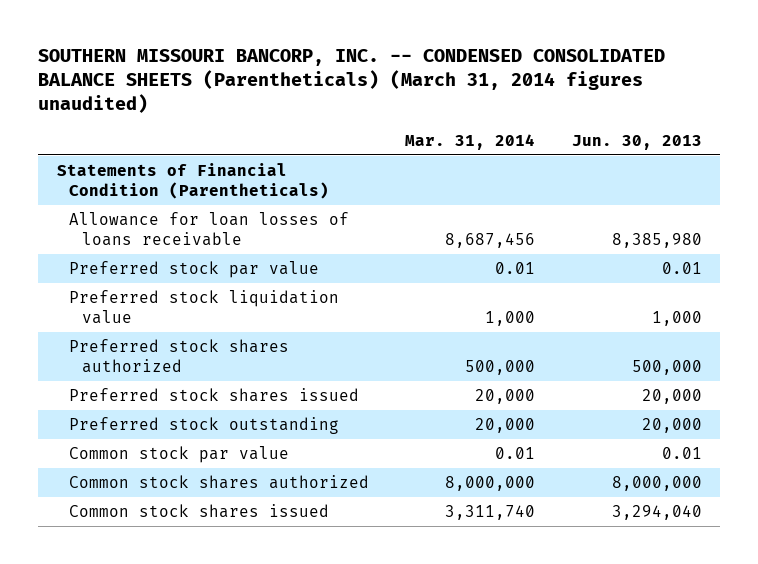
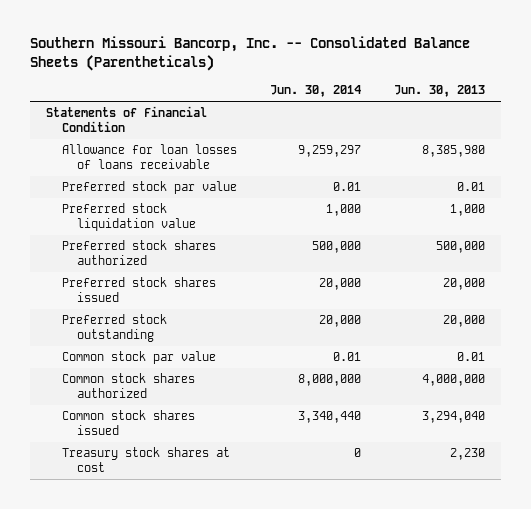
- SOUTHERN MISSOURI BANCORP, INC. -- CONDENSED CONSOLIDATED BALANCE SHEETS (Parentheticals) (March 31, 2014 figures unaudited)
+ Southern Missouri Bancorp, Inc. -- Consolidated Balance Sheets (Parentheticals)
- | Mar. 31, 2014 | Jun. 30, 2013
+ | Jun. 30, 2014 | Jun. 30, 2013
- Statements of Financial Condition (Parentheticals)
+ Statements of Financial Condition
- Common stock shares authorized | 8,000,000 | 8,000,000
+ Common stock shares authorized | 8,000,000 | 4,000,000
+ Treasury stock shares at cost | 0 | 2,230

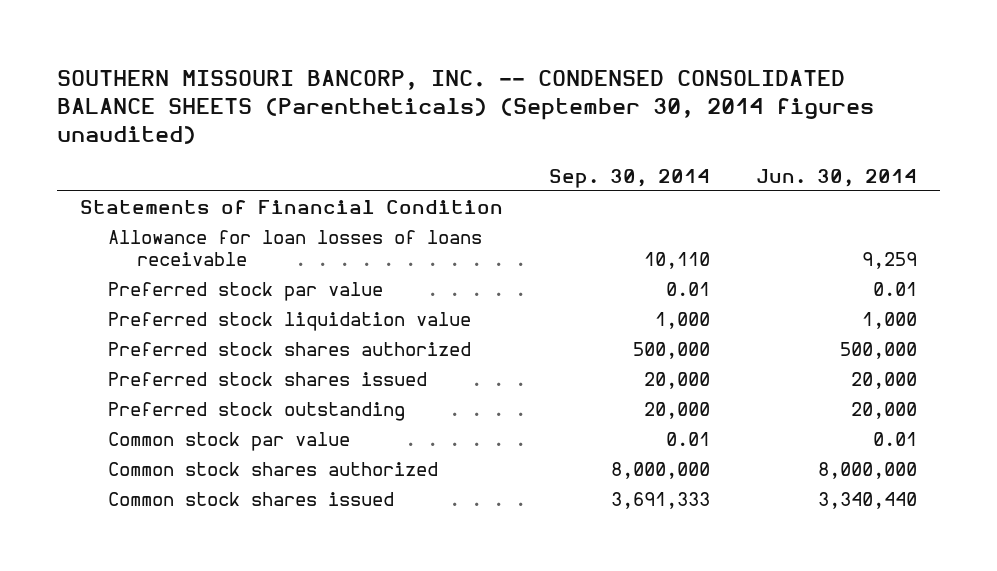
- Southern Missouri Bancorp, Inc. -- Consolidated Balance Sheets (Parentheticals)
+ SOUTHERN MISSOURI BANCORP, INC. -- CONDENSED CONSOLIDATED BALANCE SHEETS (Parentheticals) (September 30, 2014 figures unaudited)
- | Jun. 30, 2014 | Jun. 30, 2013
+ | Sep. 30, 2014 | Jun. 30, 2014
- Allowance for loan losses of loans receivable | 9,259,297 | 8,385,980
+ Allowance for loan losses of loans receivable | 10,110 | 9,259
- Treasury stock shares at cost | 0 | 2,230

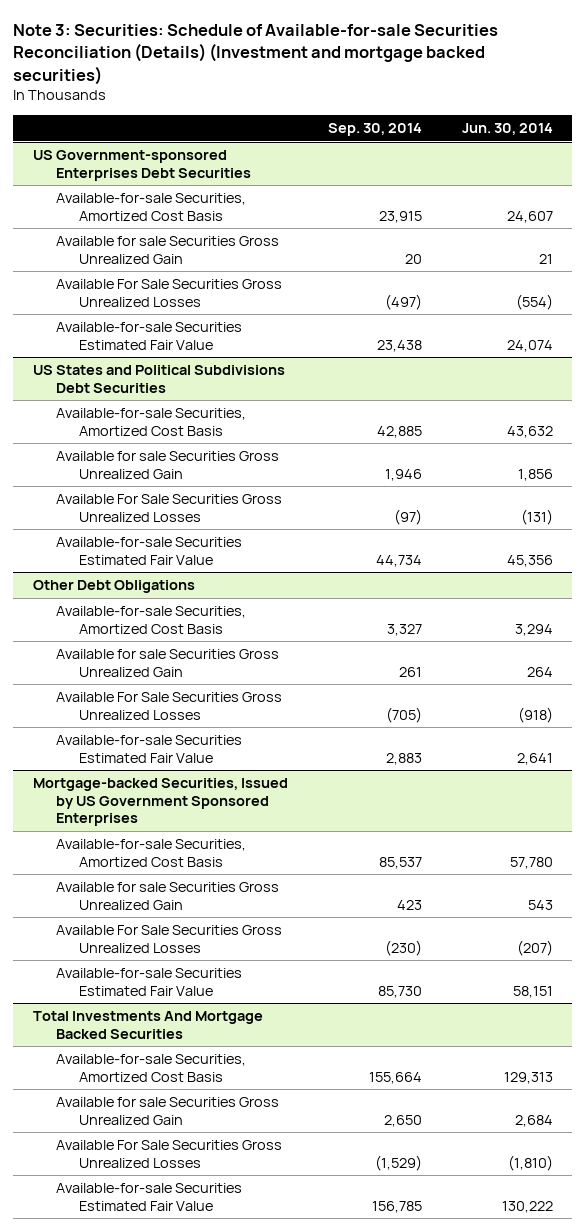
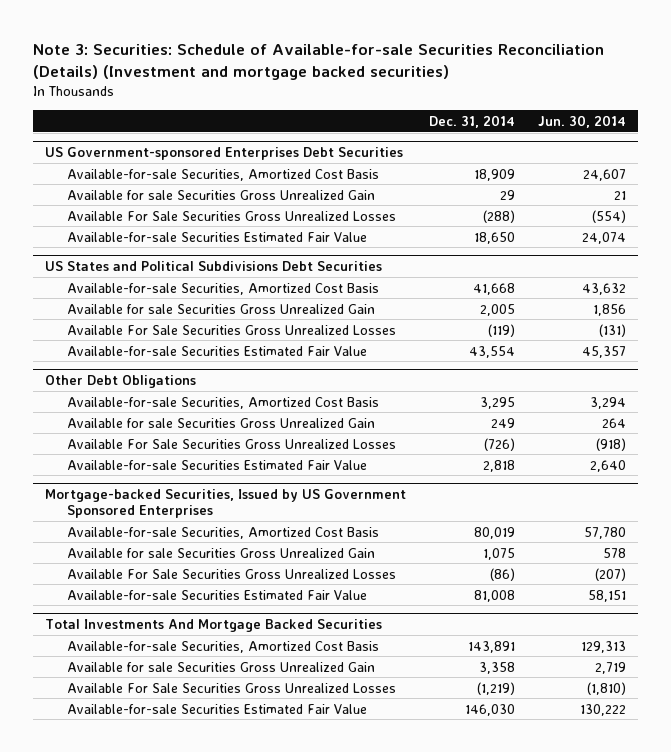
- | Sep. 30, 2014 | Jun. 30, 2014
+ | Dec. 31, 2014 | Jun. 30, 2014
@ US States and Political Subdivisions Debt Securities
- Available-for-sale Securities Estimated Fair Value | 44,734 | 45,356
+ Available-for-sale Securities Estimated Fair Value | 43,554 | 45,357
@ Other Debt Obligations
- Available-for-sale Securities Estimated Fair Value | 2,883 | 2,641
+ Available-for-sale Securities Estimated Fair Value | 2,818 | 2,640
@ Mortgage-backed Securities, Issued by US Government Sponsored Enterprises
- Available for sale Securities Gross Unrealized Gain | 423 | 543
+ Available for sale Securities Gross Unrealized Gain | 1,075 | 578
@ Total Investments And Mortgage Backed Securities
- Available for sale Securities Gross Unrealized Gain | 2,650 | 2,684
+ Available for sale Securities Gross Unrealized Gain | 3,358 | 2,719

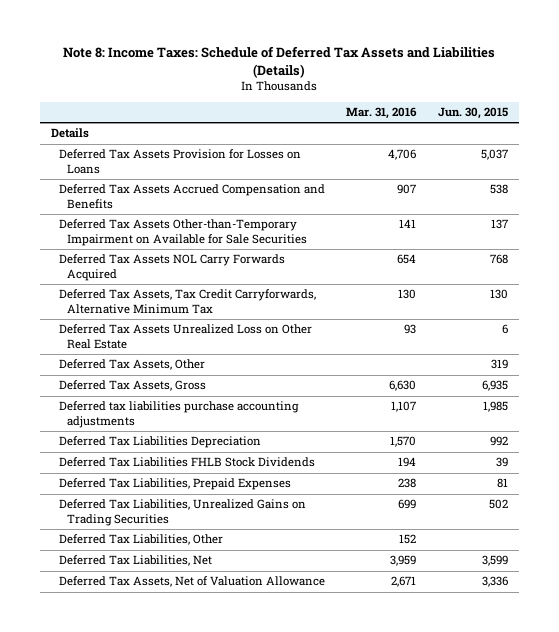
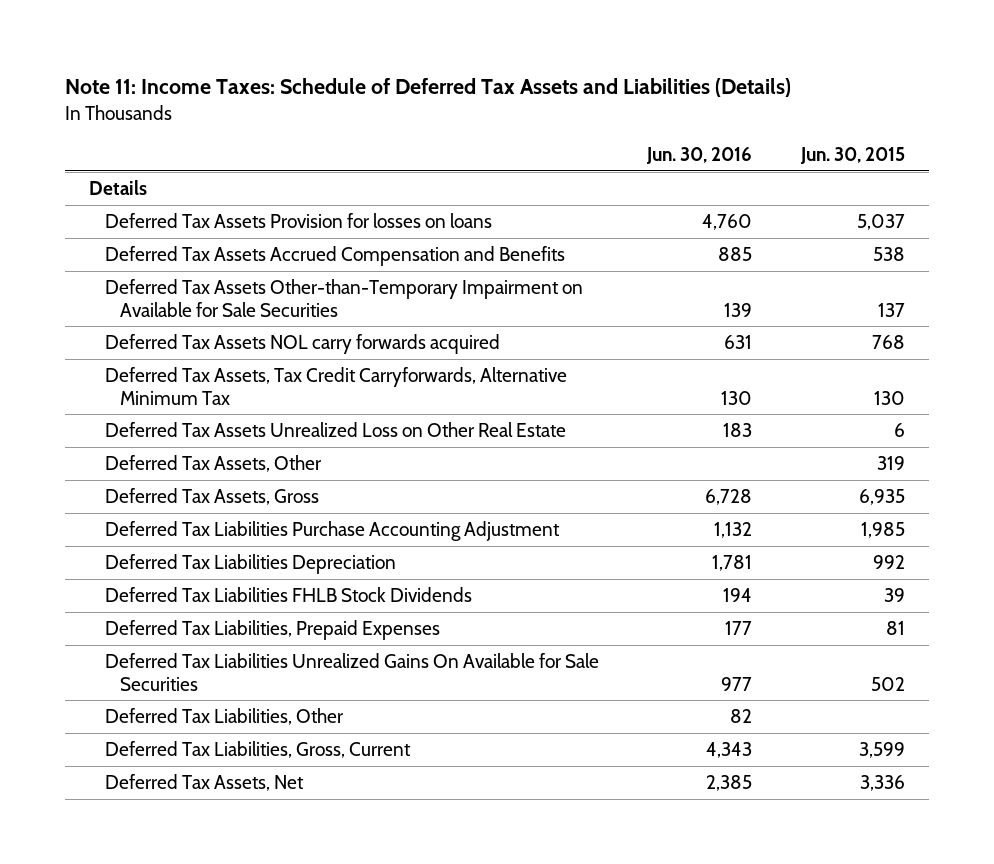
- Note 8: Income Taxes: Schedule of Deferred Tax Assets and Liabilities (Details)
+ Note 11: Income Taxes: Schedule of Deferred Tax Assets and Liabilities (Details)
- | Mar. 31, 2016 | Jun. 30, 2015
+ | Jun. 30, 2016 | Jun. 30, 2015
- Deferred Tax Assets Provision for Losses on Loans | 4,706 | 5,037
+ Deferred Tax Assets Provision for losses on loans | 4,760 | 5,037
- Deferred Tax Assets NOL Carry Forwards Acquired | 654 | 768
+ Deferred Tax Assets NOL carry forwards acquired | 631 | 768
- Deferred tax liabilities purchase accounting adjustments | 1,107 | 1,985
+ Deferred Tax Liabilities Purchase Accounting Adjustment | 1,132 | 1,985
- Deferred Tax Liabilities, Unrealized Gains on Trading Securities | 699 | 502
+ Deferred Tax Liabilities Unrealized Gains On Available for Sale Securities | 977 | 502
- Deferred Tax Liabilities, Net | 3,959 | 3,599
- Deferred Tax Assets, Net of Valuation Allowance | 2,671 | 3,336
+ Deferred Tax Liabilities, Gross, Current | 4,343 | 3,599
+ Deferred Tax Assets, Net | 2,385 | 3,336

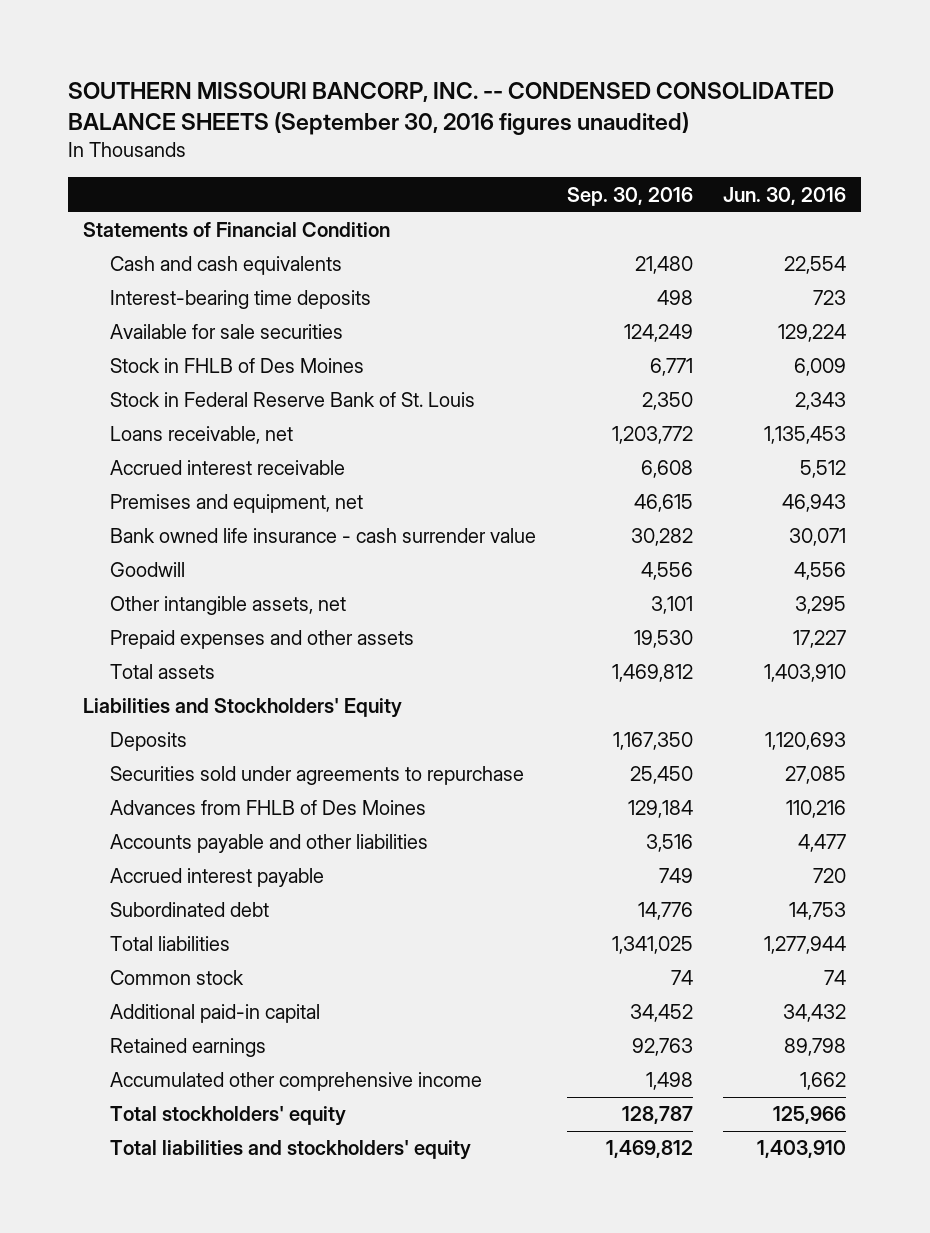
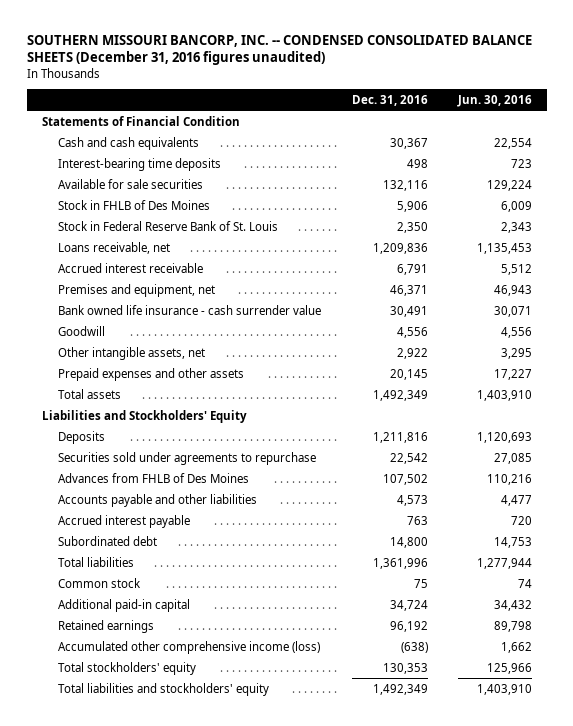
- SOUTHERN MISSOURI BANCORP, INC. -- CONDENSED CONSOLIDATED BALANCE SHEETS (September 30, 2016 figures unaudited)
+ SOUTHERN MISSOURI BANCORP, INC. -- CONDENSED CONSOLIDATED BALANCE SHEETS (December 31, 2016 figures unaudited)
- | Sep. 30, 2016 | Jun. 30, 2016
+ | Dec. 31, 2016 | Jun. 30, 2016
- Accumulated other comprehensive income | 1,498 | 1,662
+ Accumulated other comprehensive income (loss) | (638) | 1,662

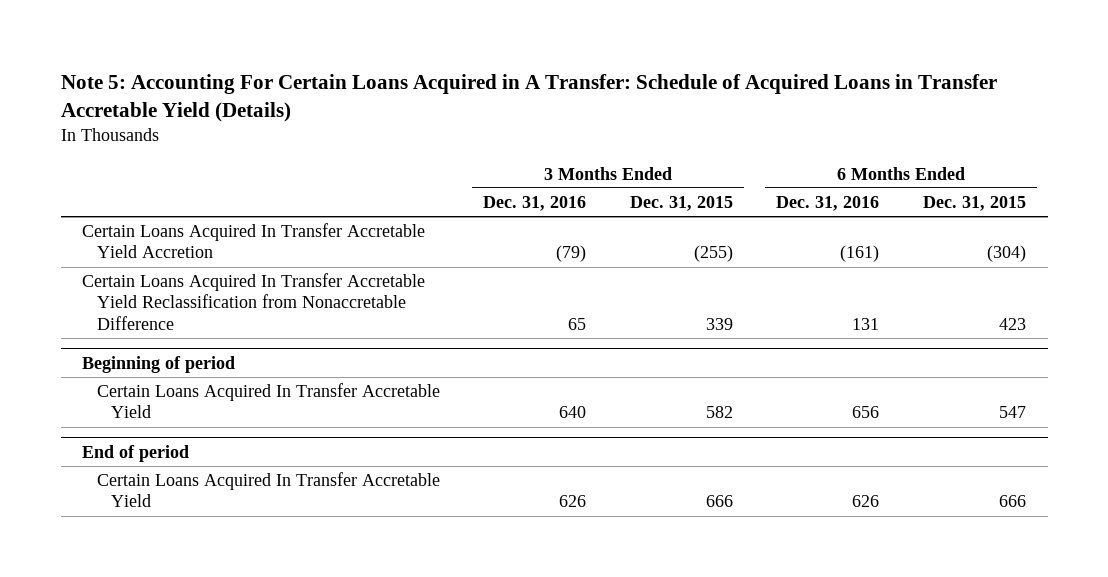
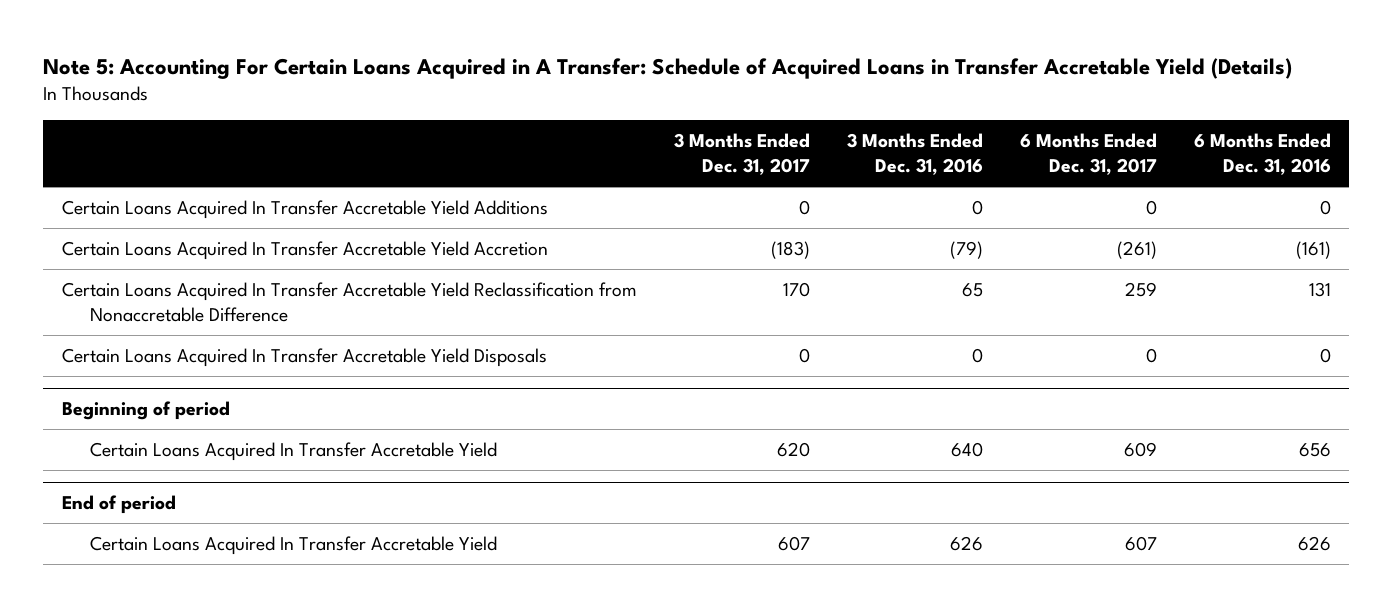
- | 3 Months Ended Dec. 31, 2016 | 3 Months Ended Dec. 31, 2015 | 6 Months Ended Dec. 31, 2016 | 6 Months Ended Dec. 31, 2015
+ | 3 Months Ended Dec. 31, 2017 | 3 Months Ended Dec. 31, 2016 | 6 Months Ended Dec. 31, 2017 | 6 Months Ended Dec. 31, 2016
+ Certain Loans Acquired In Transfer Accretable Yield Additions | 0 | 0 | 0 | 0
+ Certain Loans Acquired In Transfer Accretable Yield Disposals | 0 | 0 | 0 | 0

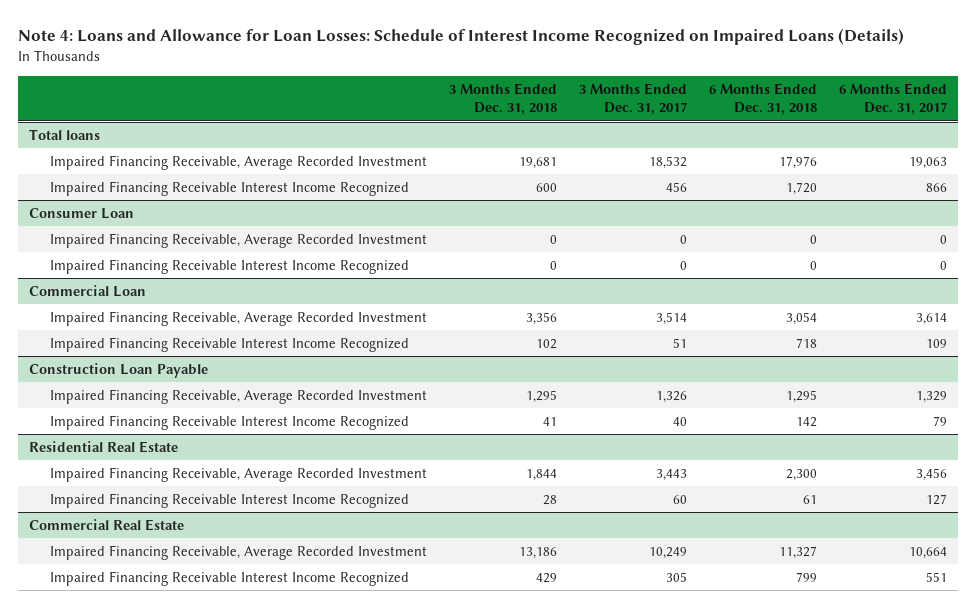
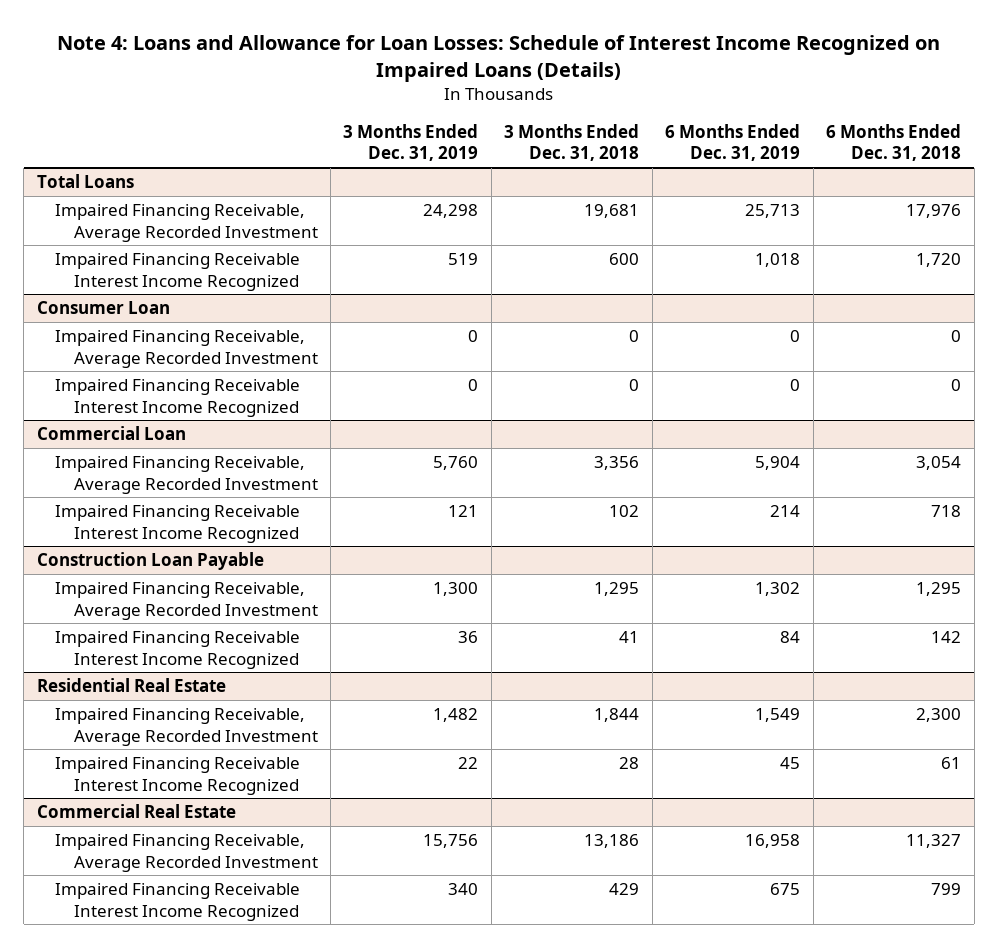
- | 3 Months Ended Dec. 31, 2018 | 3 Months Ended Dec. 31, 2017 | 6 Months Ended Dec. 31, 2018 | 6 Months Ended Dec. 31, 2017
+ | 3 Months Ended Dec. 31, 2019 | 3 Months Ended Dec. 31, 2018 | 6 Months Ended Dec. 31, 2019 | 6 Months Ended Dec. 31, 2018
- Total loans
+ Total Loans

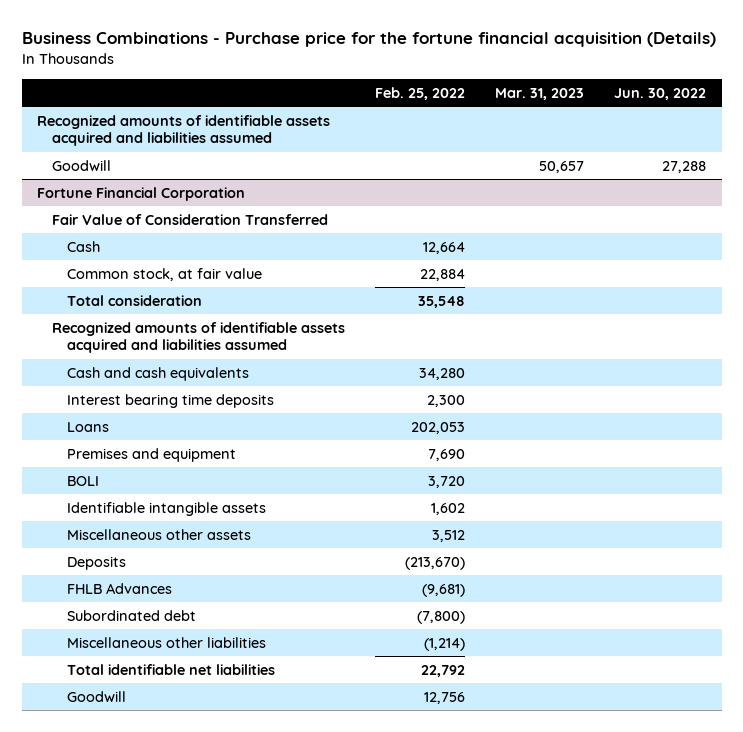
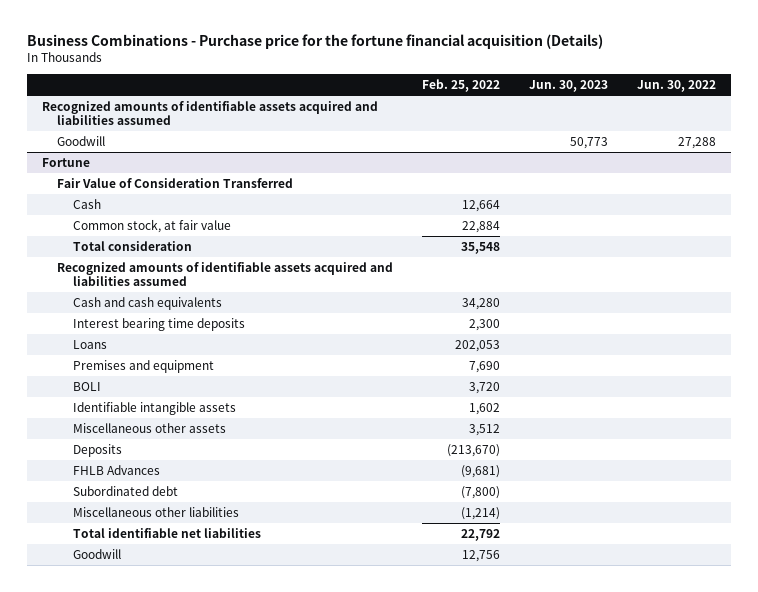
- | Feb. 25, 2022 | Mar. 31, 2023 | Jun. 30, 2022
+ | Feb. 25, 2022 | Jun. 30, 2023 | Jun. 30, 2022
- Fortune Financial Corporation
+ Fortune

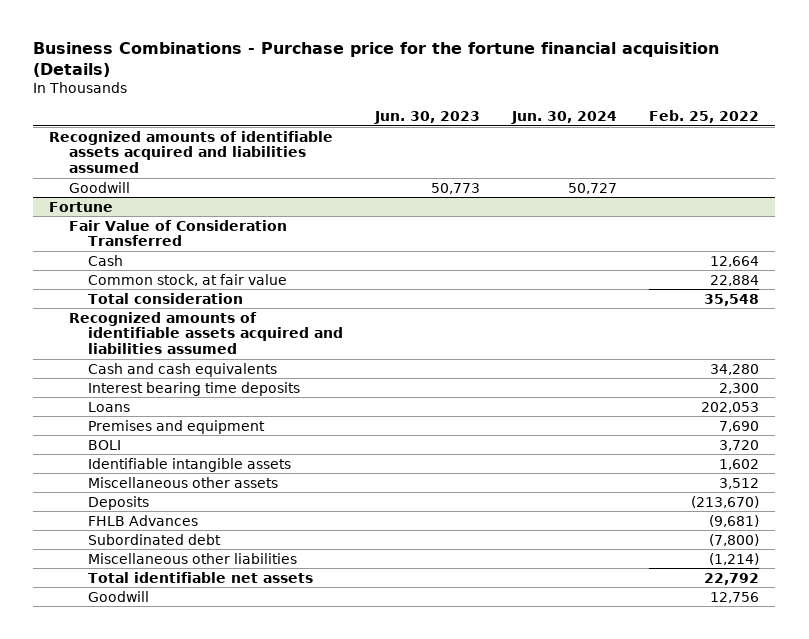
- | Feb. 25, 2022 | Jun. 30, 2023 | Jun. 30, 2022
+ | Jun. 30, 2023 | Jun. 30, 2024 | Feb. 25, 2022
@ Fortune
- Total identifiable net liabilities | 22,792 | |
+ Total identifiable net assets | | | 22,792

